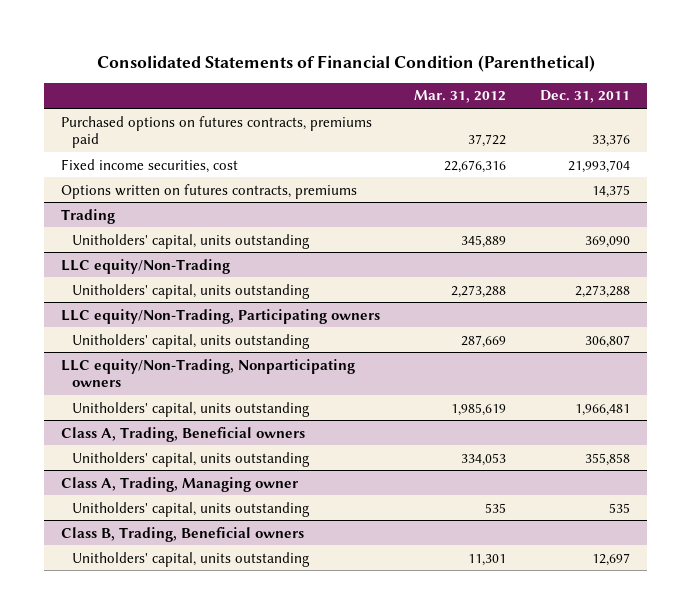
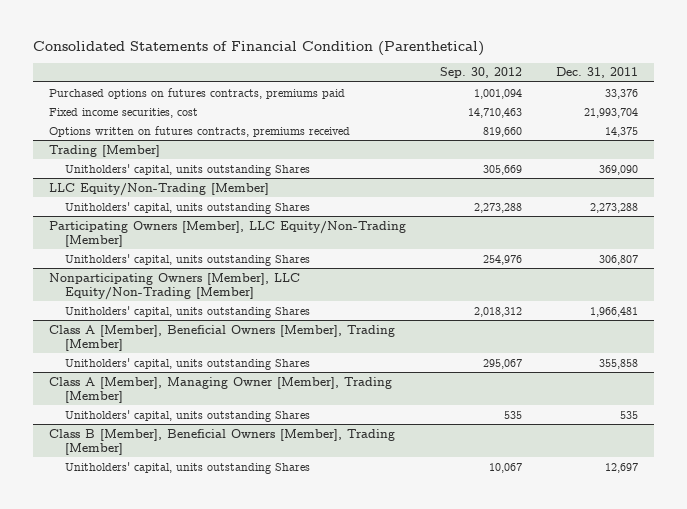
- | Mar. 31, 2012 | Dec. 31, 2011
+ | Sep. 30, 2012 | Dec. 31, 2011
- Options written on futures contracts, premiums | | 14,375
- Trading
- Unitholders' capital, units outstanding | 345,889 | 369,090
- LLC equity/Non-Trading
- Unitholders' capital, units outstanding | 2,273,288 | 2,273,288
- LLC equity/Non-Trading, Participating owners
- Unitholders' capital, units outstanding | 287,669 | 306,807
- LLC equity/Non-Trading, Nonparticipating owners
- Unitholders' capital, units outstanding | 1,985,619 | 1,966,481
- Class A, Trading, Beneficial owners
- Unitholders' capital, units outstanding | 334,053 | 355,858
- Class A, Trading, Managing owner
- Unitholders' capital, units outstanding | 535 | 535
- Class B, Trading, Beneficial owners
- Unitholders' capital, units outstanding | 11,301 | 12,697
+ Options written on futures contracts, premiums received | 819,660 | 14,375
+ Trading [Member]
+ Unitholders' capital, units outstanding Shares | 305,669 | 369,090
+ LLC Equity/Non-Trading [Member]
+ Unitholders' capital, units outstanding Shares | 2,273,288 | 2,273,288
+ Participating Owners [Member], LLC Equity/Non-Trading [Member]
+ Unitholders' capital, units outstanding Shares | 254,976 | 306,807
+ Nonparticipating Owners [Member], LLC Equity/Non-Trading [Member]
+ Unitholders' capital, units outstanding Shares | 2,018,312 | 1,966,481
+ Class A [Member], Beneficial Owners [Member], Trading [Member]
+ Unitholders' capital, units outstanding Shares | 295,067 | 355,858
+ Class A [Member], Managing Owner [Member], Trading [Member]
+ Unitholders' capital, units outstanding Shares | 535 | 535
+ Class B [Member], Beneficial Owners [Member], Trading [Member]
+ Unitholders' capital, units outstanding Shares | 10,067 | 12,697

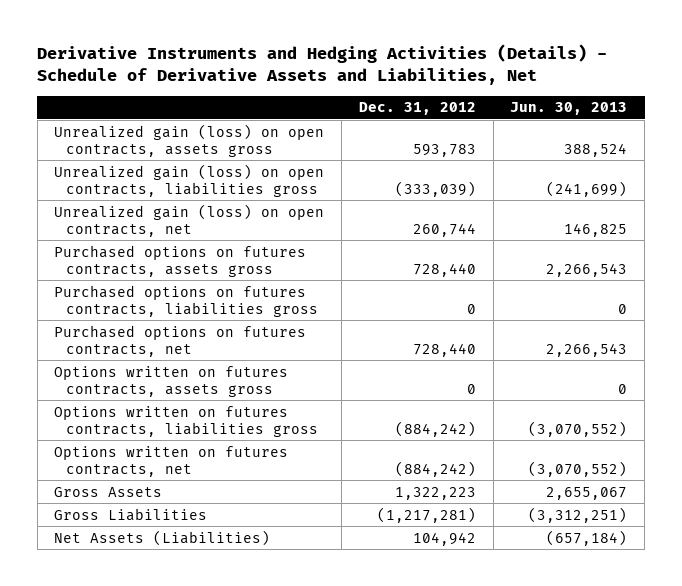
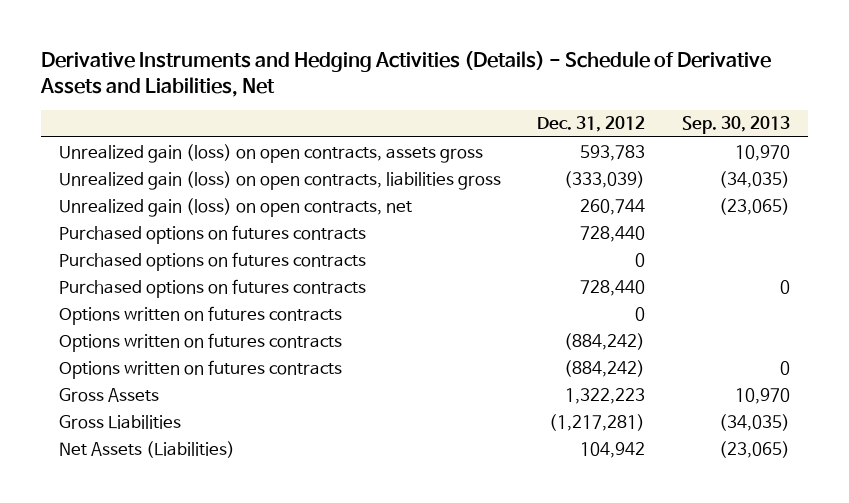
- | Dec. 31, 2012 | Jun. 30, 2013
+ | Dec. 31, 2012 | Sep. 30, 2013
- Purchased options on futures contracts, assets gross | 728,440 | 2,266,543
- Purchased options on futures contracts, liabilities gross | 0 | 0
- Purchased options on futures contracts, net | 728,440 | 2,266,543
- Options written on futures contracts, assets gross | 0 | 0
- Options written on futures contracts, liabilities gross | (884,242) | (3,070,552)
- Options written on futures contracts, net | (884,242) | (3,070,552)
+ Purchased options on futures contracts | 728,440 |
+ Purchased options on futures contracts | 0 |
+ Purchased options on futures contracts | 728,440 | 0
+ Options written on futures contracts | 0 |
+ Options written on futures contracts | (884,242) |
+ Options written on futures contracts | (884,242) | 0

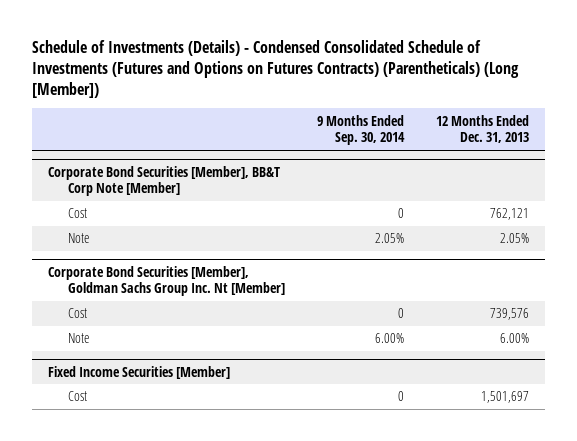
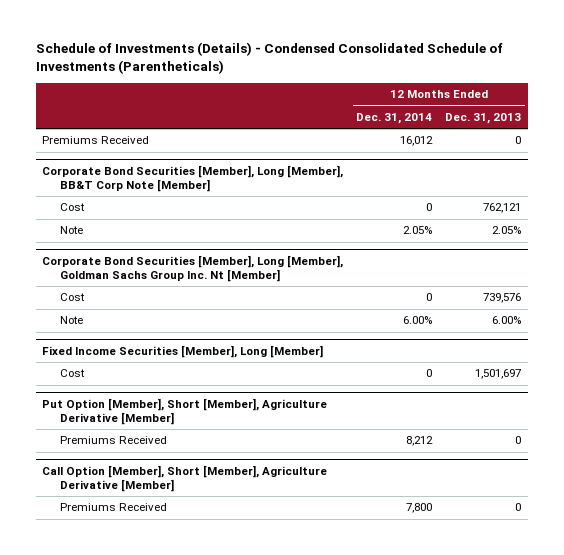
- Schedule of Investments (Details) - Condensed Consolidated Schedule of Investments (Futures and Options on Futures Contracts) (Parentheticals) (Long [Member])
+ Schedule of Investments (Details) - Condensed Consolidated Schedule of Investments (Parentheticals)
- | 9 Months Ended Sep. 30, 2014 | 12 Months Ended Dec. 31, 2013
+ | 12 Months Ended Dec. 31, 2014 | 12 Months Ended Dec. 31, 2013
- Corporate Bond Securities [Member], BB&T Corp Note [Member]
+ Premiums Received | 16,012 | 0
+ Corporate Bond Securities [Member], Long [Member], BB&T Corp Note [Member]
- Corporate Bond Securities [Member], Goldman Sachs Group Inc. Nt [Member]
+ Corporate Bond Securities [Member], Long [Member], Goldman Sachs Group Inc. Nt [Member]
- Fixed Income Securities [Member]
+ Fixed Income Securities [Member], Long [Member]
+ Put Option [Member], Short [Member], Agriculture Derivative [Member]
+ Premiums Received | 8,212 | 0
+ Call Option [Member], Short [Member], Agriculture Derivative [Member]
+ Premiums Received | 7,800 | 0

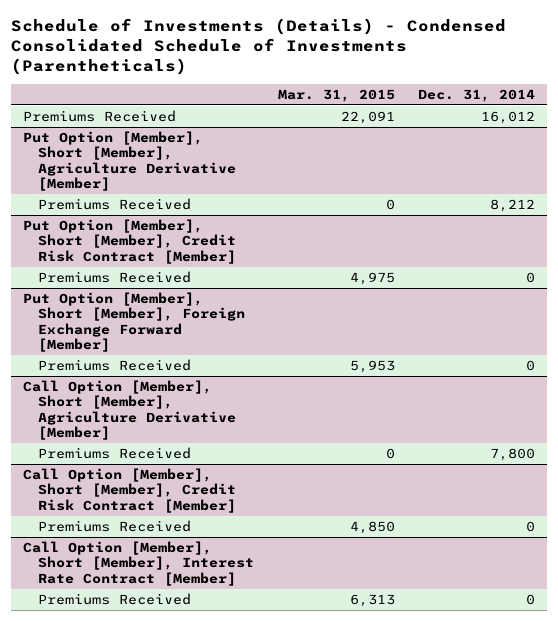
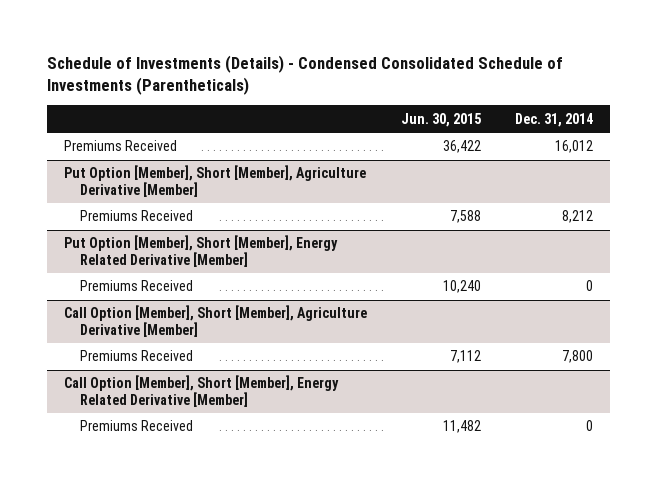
- | Mar. 31, 2015 | Dec. 31, 2014
+ | Jun. 30, 2015 | Dec. 31, 2014
- Put Option [Member], Short [Member], Credit Risk Contract [Member]
- Premiums Received | 4,975 | 0
- Put Option [Member], Short [Member], Foreign Exchange Forward [Member]
+ Put Option [Member], Short [Member], Energy Related Derivative [Member]
- Call Option [Member], Short [Member], Credit Risk Contract [Member]
- Premiums Received | 4,850 | 0
- Call Option [Member], Short [Member], Interest Rate Contract [Member]
+ Call Option [Member], Short [Member], Energy Related Derivative [Member]

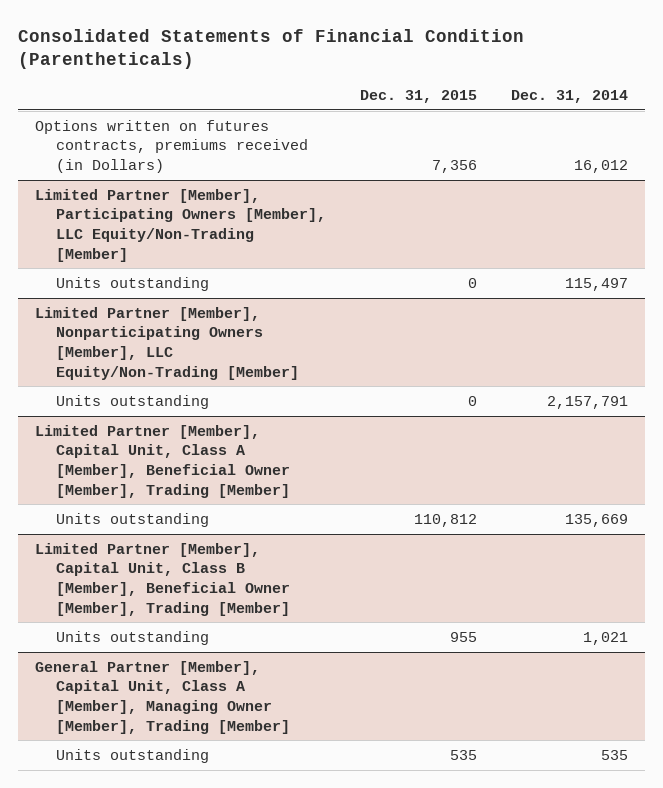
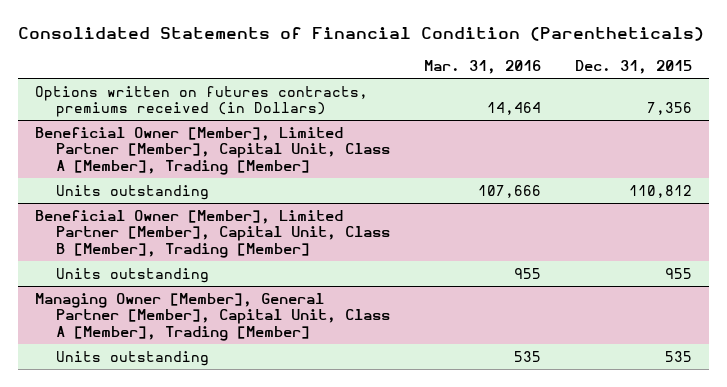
- | Dec. 31, 2015 | Dec. 31, 2014
+ | Mar. 31, 2016 | Dec. 31, 2015
- Limited Partner [Member], Participating Owners [Member], LLC Equity/Non-Trading [Member]
- Units outstanding | 0 | 115,497
- Limited Partner [Member], Nonparticipating Owners [Member], LLC Equity/Non-Trading [Member]
- Units outstanding | 0 | 2,157,791
- Limited Partner [Member], Capital Unit, Class A [Member], Beneficial Owner [Member], Trading [Member]
+ Beneficial Owner [Member], Limited Partner [Member], Capital Unit, Class A [Member], Trading [Member]
- Limited Partner [Member], Capital Unit, Class B [Member], Beneficial Owner [Member], Trading [Member]
+ Beneficial Owner [Member], Limited Partner [Member], Capital Unit, Class B [Member], Trading [Member]
- General Partner [Member], Capital Unit, Class A [Member], Managing Owner [Member], Trading [Member]
+ Managing Owner [Member], General Partner [Member], Capital Unit, Class A [Member], Trading [Member]

